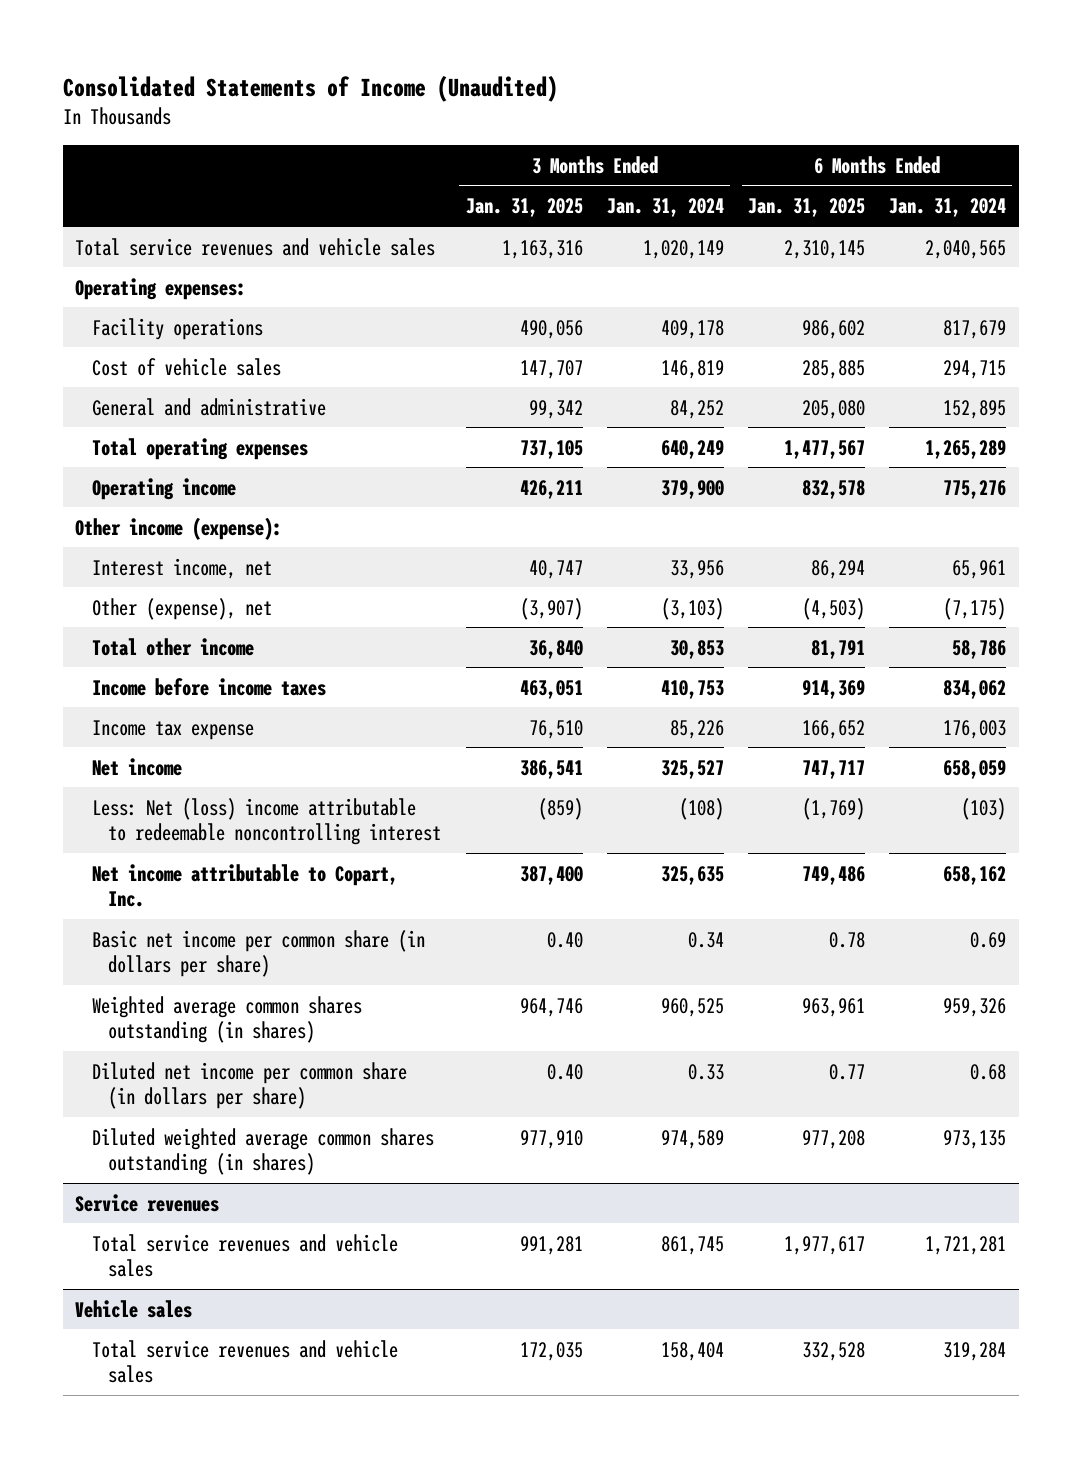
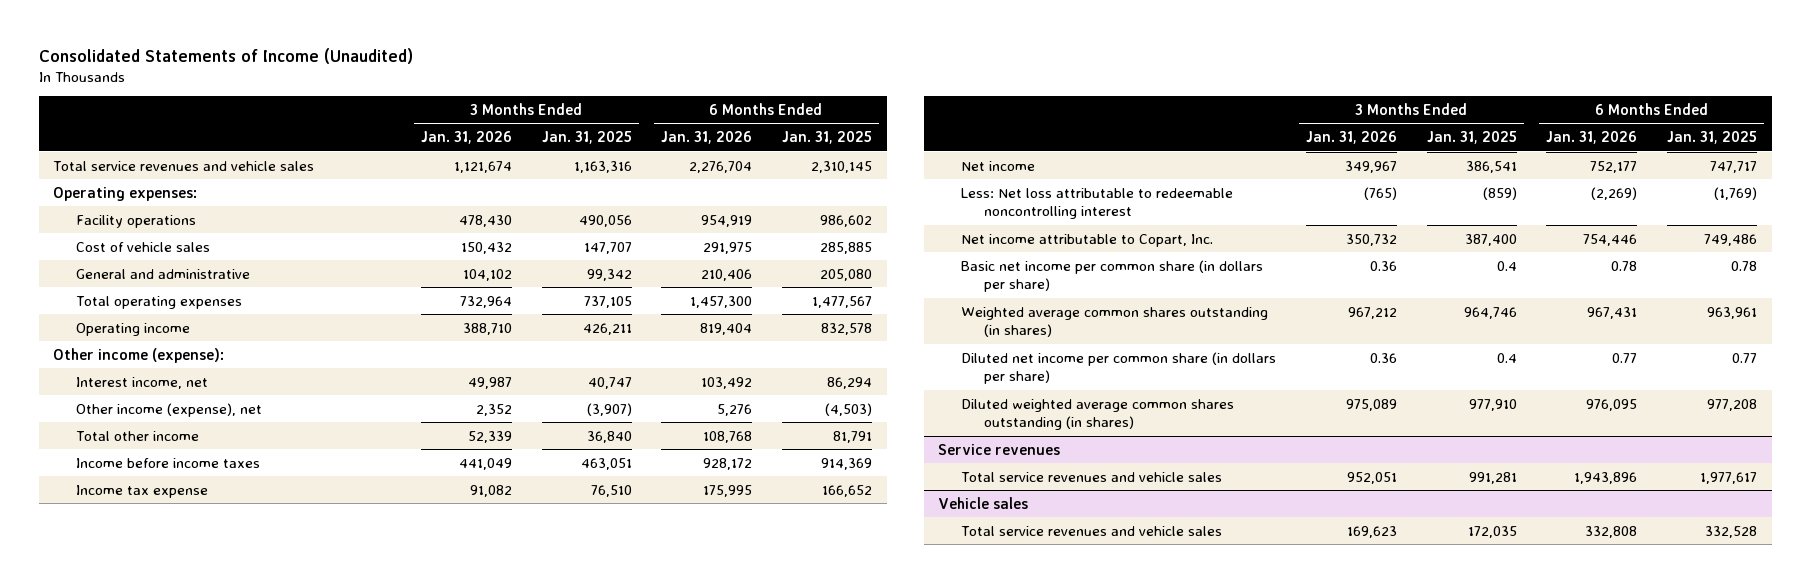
- | 3 Months Ended Jan. 31, 2025 | 3 Months Ended Jan. 31, 2024 | 6 Months Ended Jan. 31, 2025 | 6 Months Ended Jan. 31, 2024
+ | 3 Months Ended Jan. 31, 2026 | 3 Months Ended Jan. 31, 2025 | 6 Months Ended Jan. 31, 2026 | 6 Months Ended Jan. 31, 2025
- Other (expense), net | (3,907) | (3,103) | (4,503) | (7,175)
+ Other income (expense), net | 2,352 | (3,907) | 5,276 | (4,503)
- Less: Net (loss) income attributable to redeemable noncontrolling interest | (859) | (108) | (1,769) | (103)
+ Less: Net loss attributable to redeemable noncontrolling interest | (765) | (859) | (2,269) | (1,769)
- Basic net income per common share (in dollars per share) | 0.40 | 0.34 | 0.78 | 0.69
+ Basic net income per common share (in dollars per share) | 0.36 | 0.4 | 0.78 | 0.78
- Diluted net income per common share (in dollars per share) | 0.40 | 0.33 | 0.77 | 0.68
+ Diluted net income per common share (in dollars per share) | 0.36 | 0.4 | 0.77 | 0.77

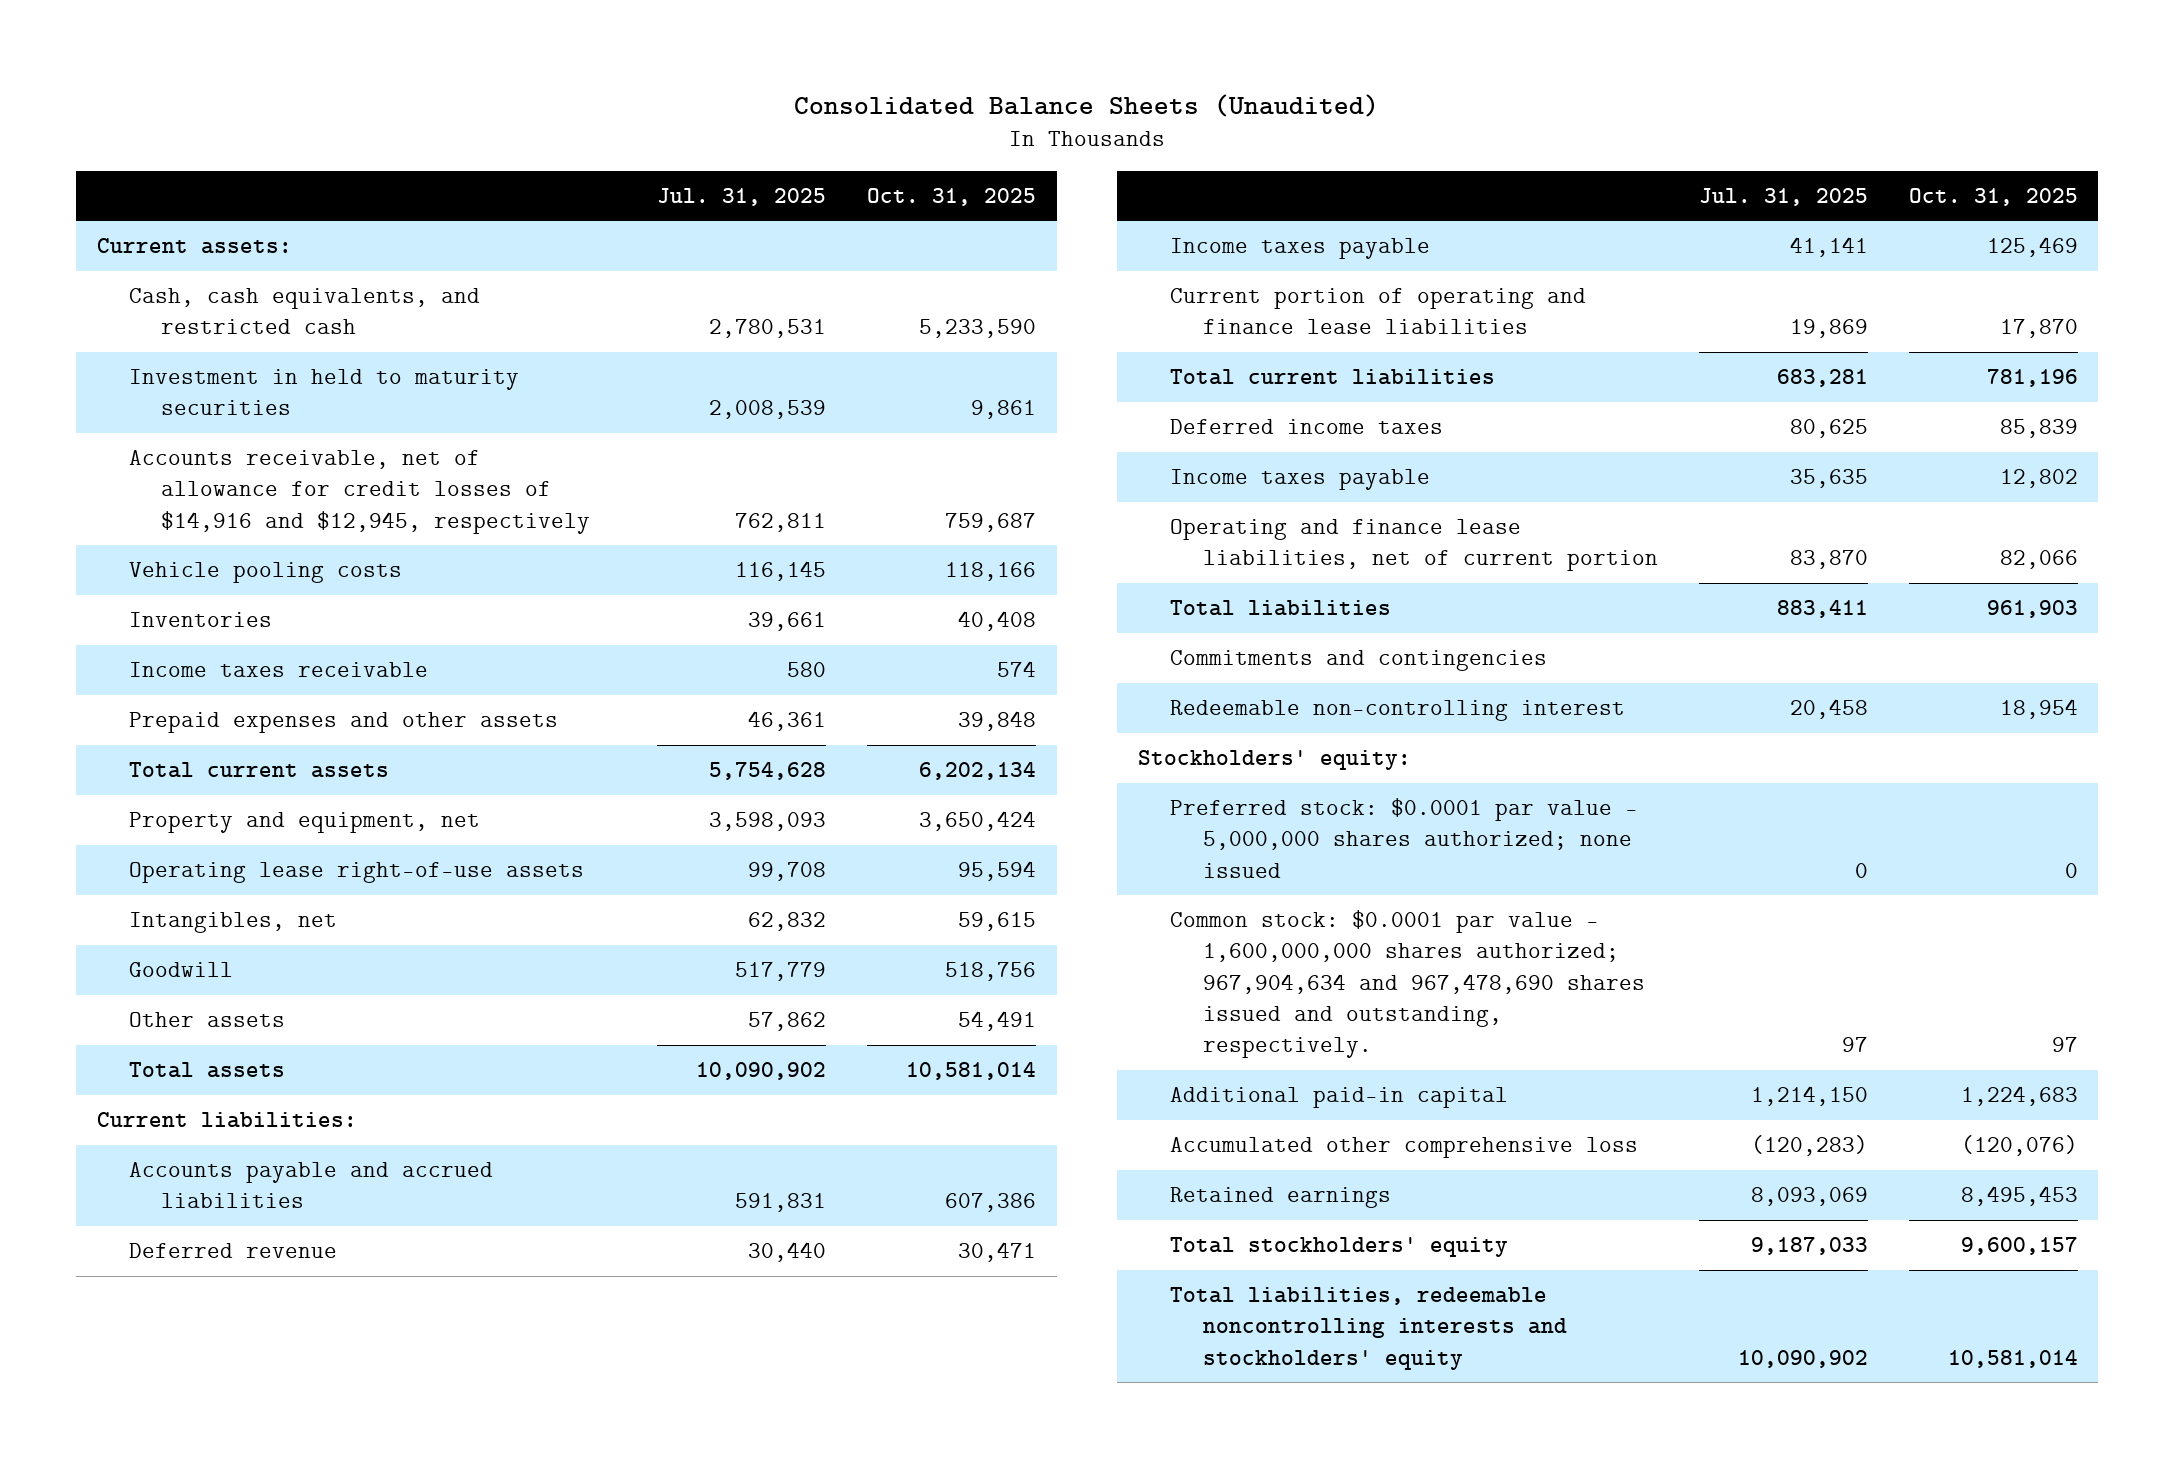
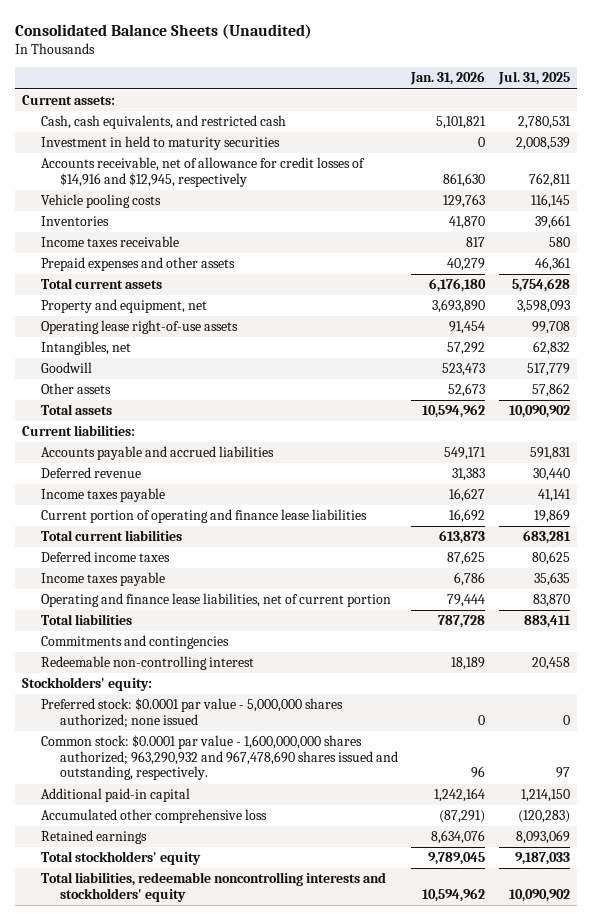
- | Jul. 31, 2025 | Oct. 31, 2025
+ | Jan. 31, 2026 | Jul. 31, 2025
- Common stock: $0.0001 par value - 1,600,000,000 shares authorized; 967,904,634 and 967,478,690 shares issued and outstanding, respectively. | 97 | 97
+ Common stock: $0.0001 par value - 1,600,000,000 shares authorized; 963,290,932 and 967,478,690 shares issued and outstanding, respectively. | 96 | 97

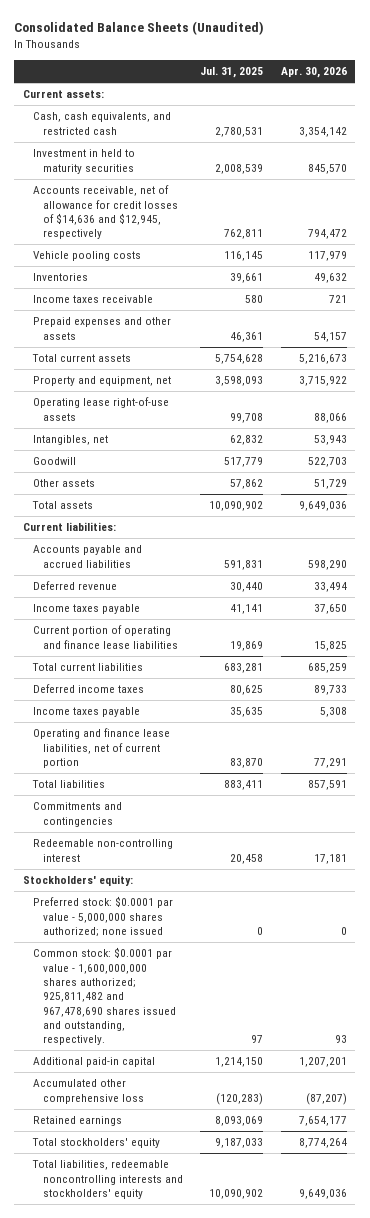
- | Jan. 31, 2026 | Jul. 31, 2025
+ | Jul. 31, 2025 | Apr. 30, 2026
- Accounts receivable, net of allowance for credit losses of $14,916 and $12,945, respectively | 861,630 | 762,811
+ Accounts receivable, net of allowance for credit losses of $14,636 and $12,945, respectively | 762,811 | 794,472
- Common stock: $0.0001 par value - 1,600,000,000 shares authorized; 963,290,932 and 967,478,690 shares issued and outstanding, respectively. | 96 | 97
+ Common stock: $0.0001 par value - 1,600,000,000 shares authorized; 925,811,482 and 967,478,690 shares issued and outstanding, respectively. | 97 | 93

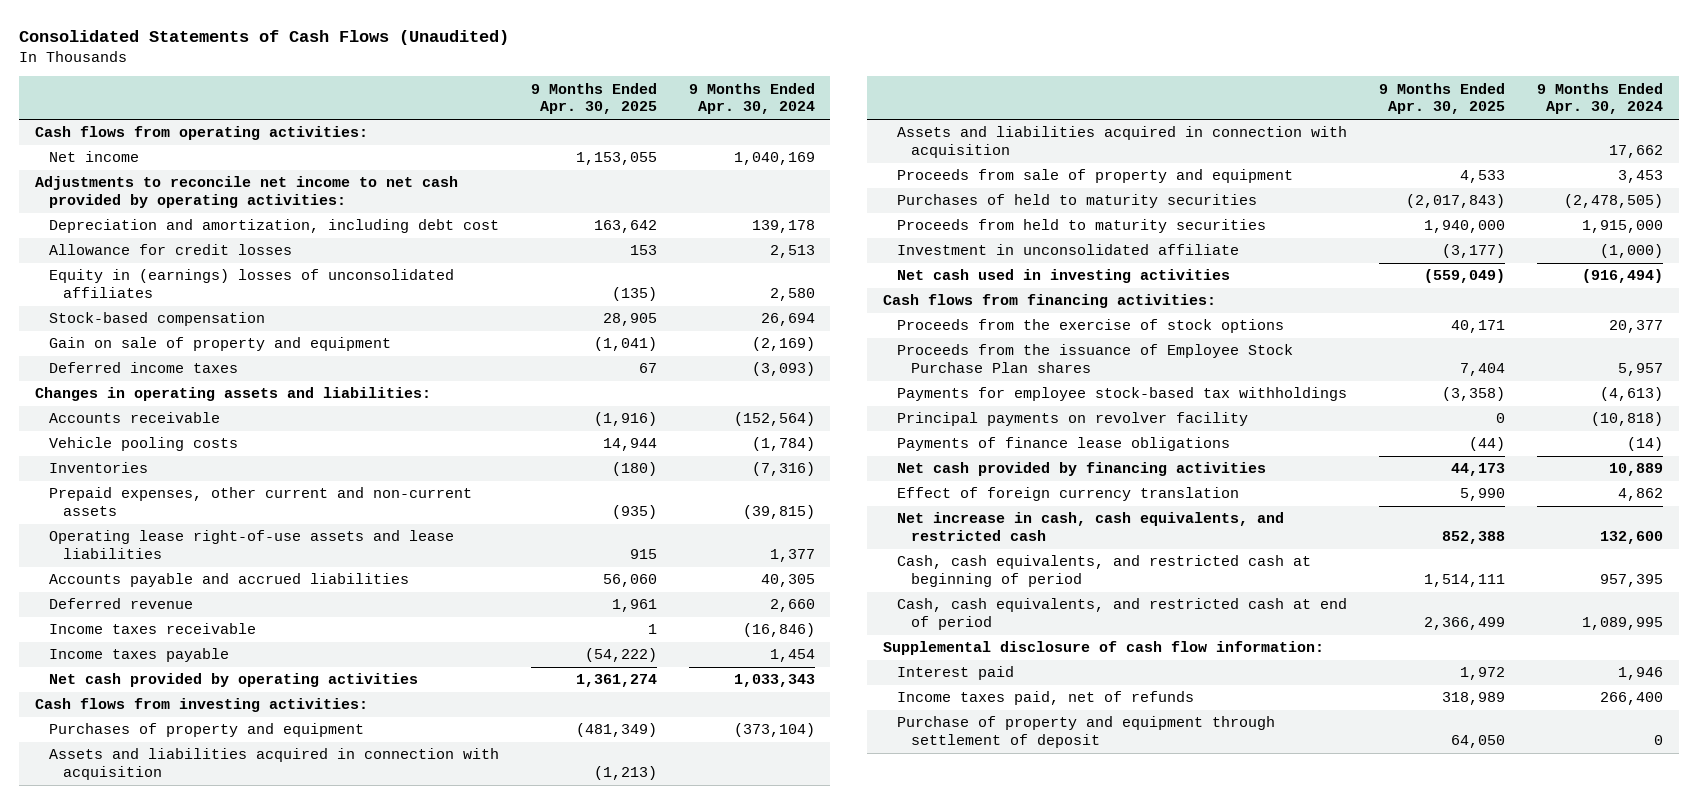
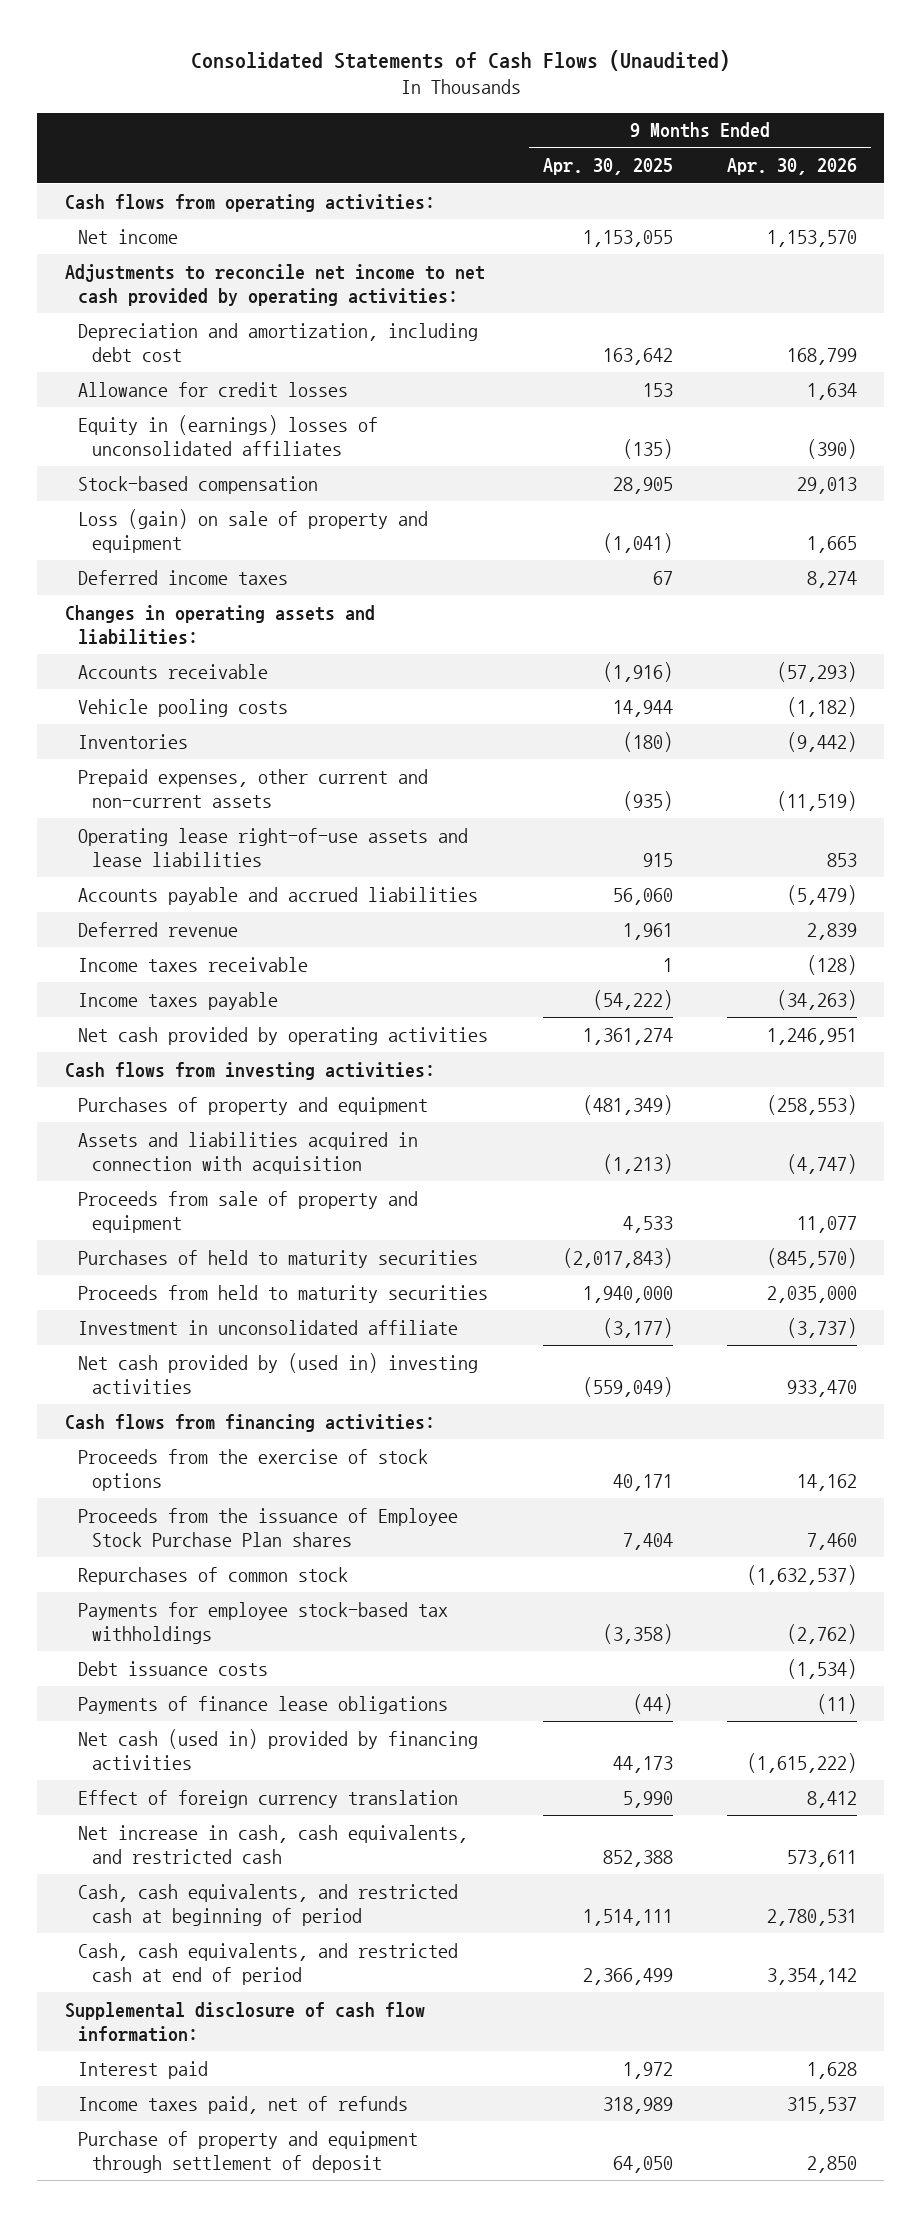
- | 9 Months Ended Apr. 30, 2025 | 9 Months Ended Apr. 30, 2024
+ | 9 Months Ended Apr. 30, 2025 | 9 Months Ended Apr. 30, 2026
- Gain on sale of property and equipment | (1,041) | (2,169)
+ Loss (gain) on sale of property and equipment | (1,041) | 1,665
- Assets and liabilities acquired in connection with acquisition | | 17,662
- Net cash used in investing activities | (559,049) | (916,494)
+ Net cash provided by (used in) investing activities | (559,049) | 933,470
+ Repurchases of common stock | | (1,632,537)
- Principal payments on revolver facility | 0 | (10,818)
+ Debt issuance costs | | (1,534)
- Net cash provided by financing activities | 44,173 | 10,889
+ Net cash (used in) provided by financing activities | 44,173 | (1,615,222)

